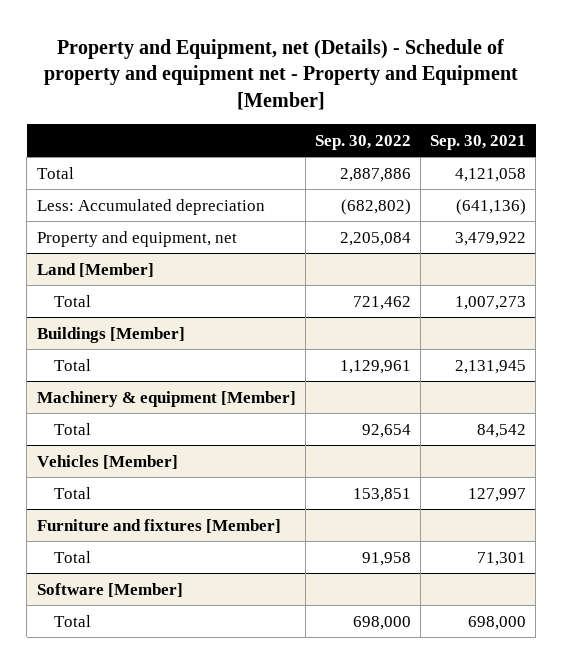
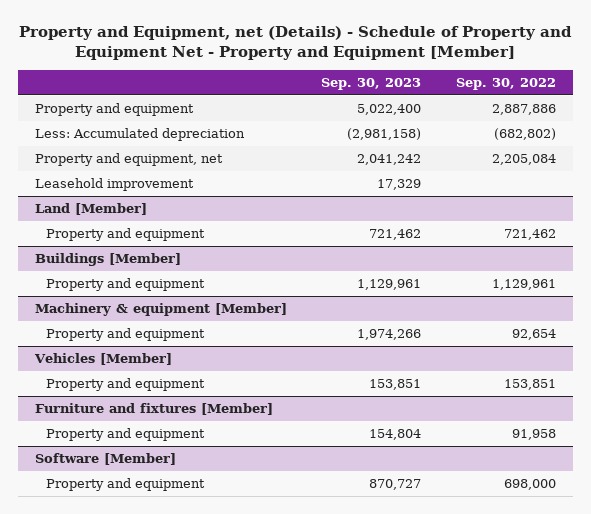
- Property and Equipment, net (Details) - Schedule of property and equipment net - Property and Equipment [Member]
+ Property and Equipment, net (Details) - Schedule of Property and Equipment Net - Property and Equipment [Member]
- | Sep. 30, 2022 | Sep. 30, 2021
+ | Sep. 30, 2023 | Sep. 30, 2022
- Total | 2,887,886 | 4,121,058
+ Property and equipment | 5,022,400 | 2,887,886
+ Leasehold improvement | 17,329 |
@ Land [Member]
- Total | 721,462 | 1,007,273
+ Property and equipment | 721,462 | 721,462
@ Buildings [Member]
- Total | 1,129,961 | 2,131,945
+ Property and equipment | 1,129,961 | 1,129,961
@ Machinery & equipment [Member]
- Total | 92,654 | 84,542
+ Property and equipment | 1,974,266 | 92,654
@ Vehicles [Member]
- Total | 153,851 | 127,997
+ Property and equipment | 153,851 | 153,851
@ Furniture and fixtures [Member]
- Total | 91,958 | 71,301
+ Property and equipment | 154,804 | 91,958
@ Software [Member]
- Total | 698,000 | 698,000
+ Property and equipment | 870,727 | 698,000

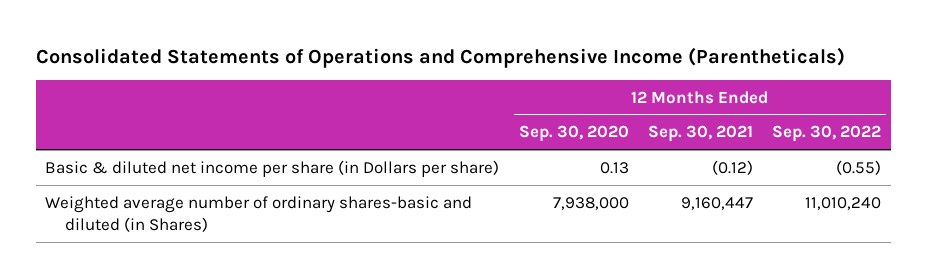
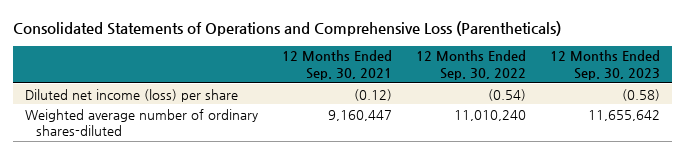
- Consolidated Statements of Operations and Comprehensive Income (Parentheticals)
+ Consolidated Statements of Operations and Comprehensive Loss (Parentheticals)
- | 12 Months Ended Sep. 30, 2020 | 12 Months Ended Sep. 30, 2021 | 12 Months Ended Sep. 30, 2022
+ | 12 Months Ended Sep. 30, 2021 | 12 Months Ended Sep. 30, 2022 | 12 Months Ended Sep. 30, 2023
- Basic & diluted net income per share (in Dollars per share) | 0.13 | (0.12) | (0.55)
- Weighted average number of ordinary shares-basic and diluted (in Shares) | 7,938,000 | 9,160,447 | 11,010,240
+ Diluted net income (loss) per share | (0.12) | (0.54) | (0.58)
+ Weighted average number of ordinary shares-diluted | 9,160,447 | 11,010,240 | 11,655,642

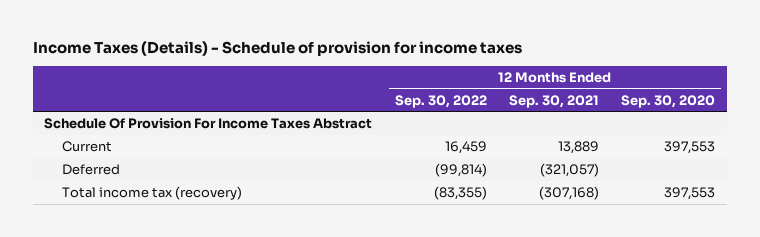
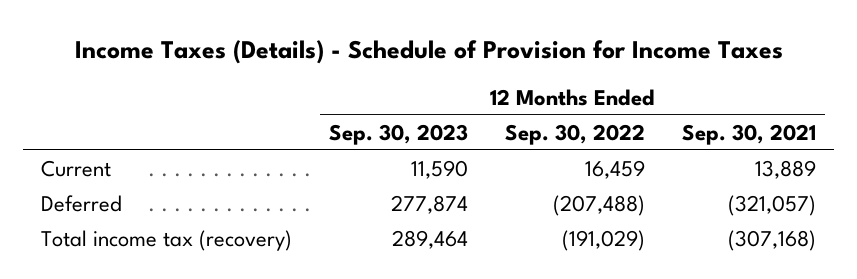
- Income Taxes (Details) - Schedule of provision for income taxes
+ Income Taxes (Details) - Schedule of Provision for Income Taxes
- | 12 Months Ended Sep. 30, 2022 | 12 Months Ended Sep. 30, 2021 | 12 Months Ended Sep. 30, 2020
+ | 12 Months Ended Sep. 30, 2023 | 12 Months Ended Sep. 30, 2022 | 12 Months Ended Sep. 30, 2021
- Schedule Of Provision For Income Taxes Abstract
- Deferred | (99,814) | (321,057) |
- Total income tax (recovery) | (83,355) | (307,168) | 397,553
+ Deferred | 277,874 | (207,488) | (321,057)
+ Total income tax (recovery) | 289,464 | (191,029) | (307,168)

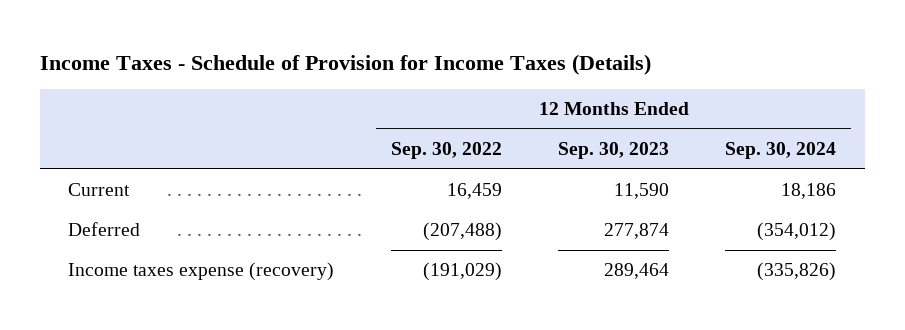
- Income Taxes (Details) - Schedule of Provision for Income Taxes
+ Income Taxes - Schedule of Provision for Income Taxes (Details)
- | 12 Months Ended Sep. 30, 2023 | 12 Months Ended Sep. 30, 2022 | 12 Months Ended Sep. 30, 2021
+ | 12 Months Ended Sep. 30, 2022 | 12 Months Ended Sep. 30, 2023 | 12 Months Ended Sep. 30, 2024
- Total income tax (recovery) | 289,464 | (191,029) | (307,168)
+ Income taxes expense (recovery) | (191,029) | 289,464 | (335,826)

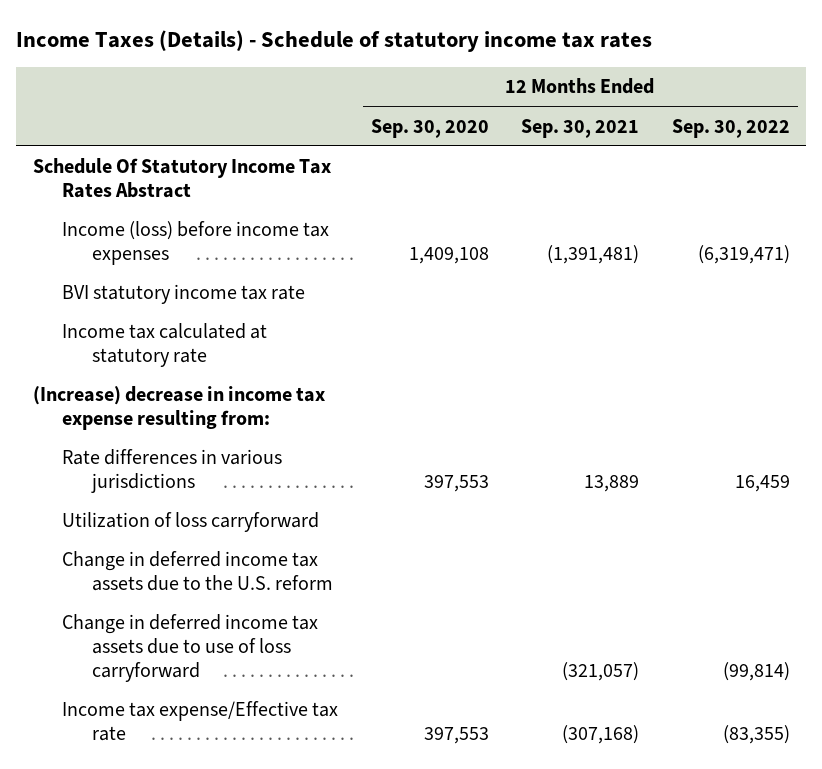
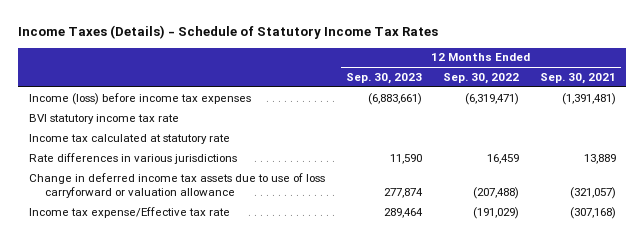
- Income Taxes (Details) - Schedule of statutory income tax rates
+ Income Taxes (Details) - Schedule of Statutory Income Tax Rates
- | 12 Months Ended Sep. 30, 2020 | 12 Months Ended Sep. 30, 2021 | 12 Months Ended Sep. 30, 2022
+ | 12 Months Ended Sep. 30, 2023 | 12 Months Ended Sep. 30, 2022 | 12 Months Ended Sep. 30, 2021
- Schedule Of Statutory Income Tax Rates Abstract
- (Increase) decrease in income tax expense resulting from:
- Utilization of loss carryforward
- Change in deferred income tax assets due to the U.S. reform
- Change in deferred income tax assets due to use of loss carryforward | | (321,057) | (99,814)
- Income tax expense/Effective tax rate | 397,553 | (307,168) | (83,355)
+ Change in deferred income tax assets due to use of loss carryforward or valuation allowance | 277,874 | (207,488) | (321,057)
+ Income tax expense/Effective tax rate | 289,464 | (191,029) | (307,168)

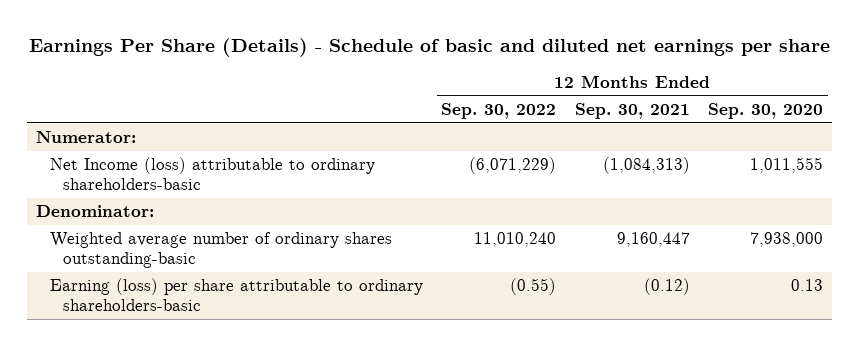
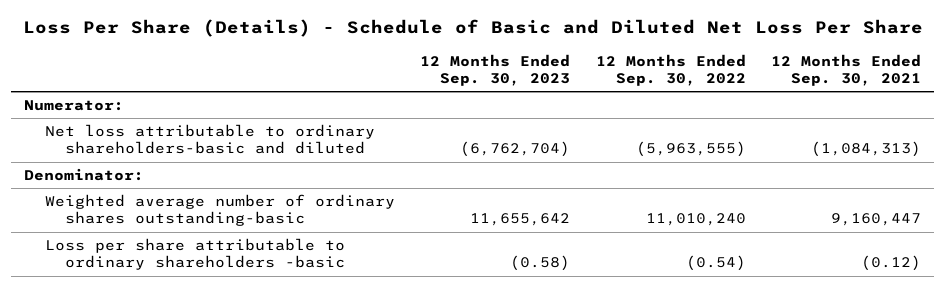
- Earnings Per Share (Details) - Schedule of basic and diluted net earnings per share
+ Loss Per Share (Details) - Schedule of Basic and Diluted Net Loss Per Share
- | 12 Months Ended Sep. 30, 2022 | 12 Months Ended Sep. 30, 2021 | 12 Months Ended Sep. 30, 2020
+ | 12 Months Ended Sep. 30, 2023 | 12 Months Ended Sep. 30, 2022 | 12 Months Ended Sep. 30, 2021
- Net Income (loss) attributable to ordinary shareholders-basic | (6,071,229) | (1,084,313) | 1,011,555
+ Net loss attributable to ordinary shareholders-basic and diluted | (6,762,704) | (5,963,555) | (1,084,313)
- Earning (loss) per share attributable to ordinary shareholders-basic | (0.55) | (0.12) | 0.13
+ Loss per share attributable to ordinary shareholders -basic | (0.58) | (0.54) | (0.12)

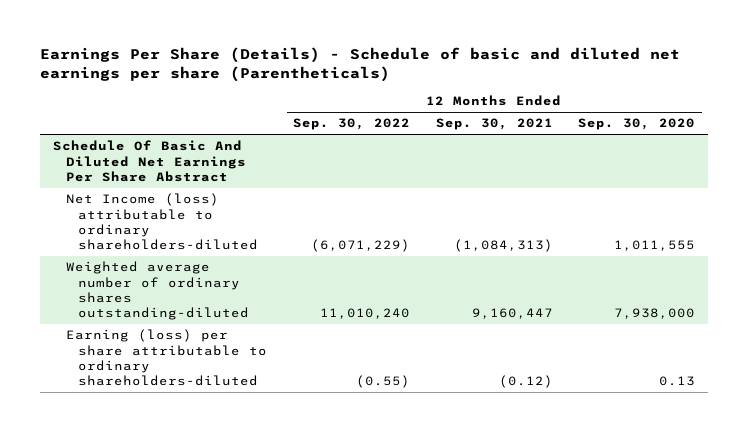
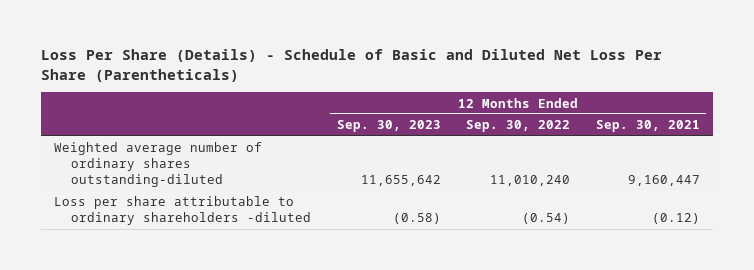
- Earnings Per Share (Details) - Schedule of basic and diluted net earnings per share (Parentheticals)
+ Loss Per Share (Details) - Schedule of Basic and Diluted Net Loss Per Share (Parentheticals)
- | 12 Months Ended Sep. 30, 2022 | 12 Months Ended Sep. 30, 2021 | 12 Months Ended Sep. 30, 2020
+ | 12 Months Ended Sep. 30, 2023 | 12 Months Ended Sep. 30, 2022 | 12 Months Ended Sep. 30, 2021
- Schedule Of Basic And Diluted Net Earnings Per Share Abstract
- Net Income (loss) attributable to ordinary shareholders-diluted | (6,071,229) | (1,084,313) | 1,011,555
- Earning (loss) per share attributable to ordinary shareholders-diluted | (0.55) | (0.12) | 0.13
+ Loss per share attributable to ordinary shareholders -diluted | (0.58) | (0.54) | (0.12)

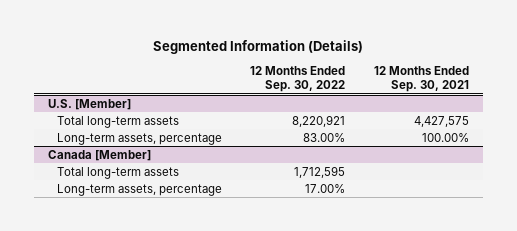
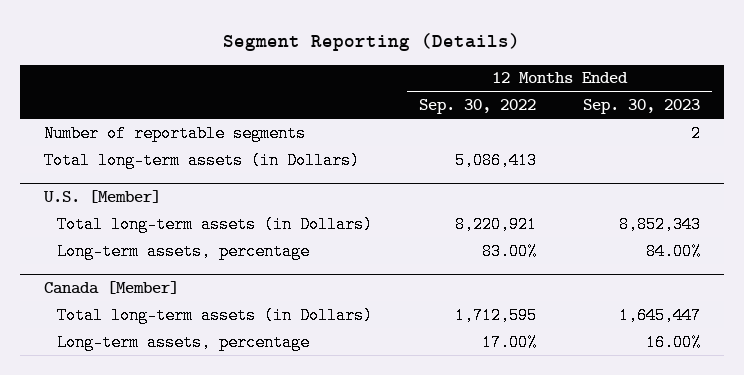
- Segmented Information (Details)
+ Segment Reporting (Details)
- | 12 Months Ended Sep. 30, 2022 | 12 Months Ended Sep. 30, 2021
+ | 12 Months Ended Sep. 30, 2022 | 12 Months Ended Sep. 30, 2023
+ Number of reportable segments | | 2
+ Total long-term assets (in Dollars) | 5,086,413 |
@ U.S. [Member]
- Total long-term assets | 8,220,921 | 4,427,575
+ Total long-term assets (in Dollars) | 8,220,921 | 8,852,343
@ Canada [Member]
- Total long-term assets | 1,712,595 |
+ Total long-term assets (in Dollars) | 1,712,595 | 1,645,447

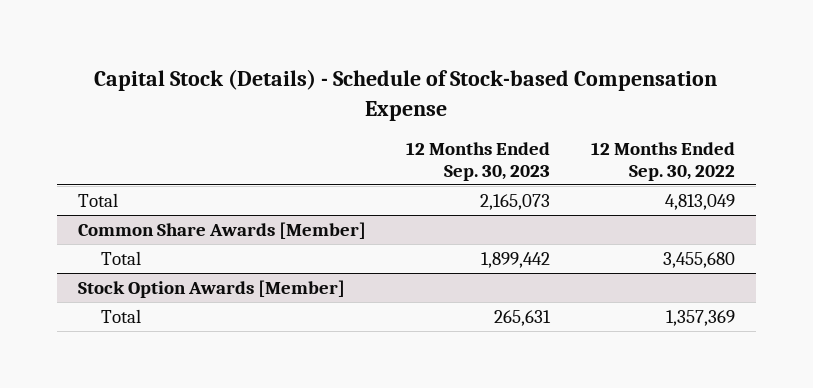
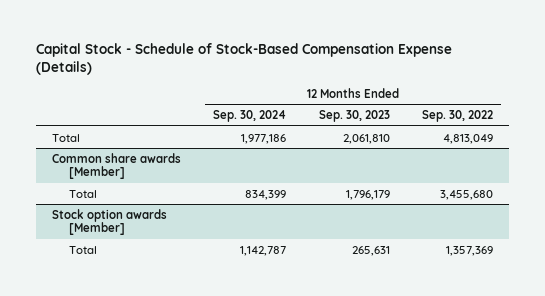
- Capital Stock (Details) - Schedule of Stock-based Compensation Expense
+ Capital Stock - Schedule of Stock-Based Compensation Expense (Details)
- | 12 Months Ended Sep. 30, 2023 | 12 Months Ended Sep. 30, 2022
+ | 12 Months Ended Sep. 30, 2024 | 12 Months Ended Sep. 30, 2023 | 12 Months Ended Sep. 30, 2022
- Total | 2,165,073 | 4,813,049
- Common Share Awards [Member]
- Total | 1,899,442 | 3,455,680
- Stock Option Awards [Member]
+ Total | 1,977,186 | 2,061,810 | 4,813,049
+ Common share awards [Member]
+ Total | 834,399 | 1,796,179 | 3,455,680
+ Stock option awards [Member]

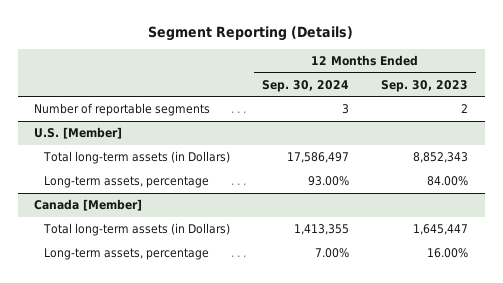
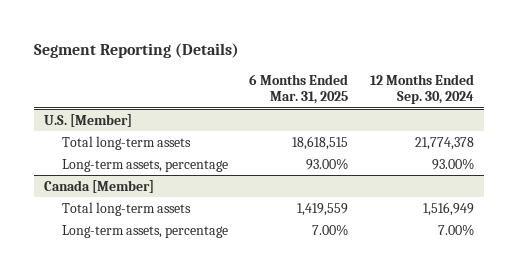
- | 12 Months Ended Sep. 30, 2024 | 12 Months Ended Sep. 30, 2023
+ | 6 Months Ended Mar. 31, 2025 | 12 Months Ended Sep. 30, 2024
- Number of reportable segments | 3 | 2
@ U.S. [Member]
- Total long-term assets (in Dollars) | 17,586,497 | 8,852,343
+ Total long-term assets | 18,618,515 | 21,774,378
@ Canada [Member]
- Total long-term assets (in Dollars) | 1,413,355 | 1,645,447
+ Total long-term assets | 1,419,559 | 1,516,949

